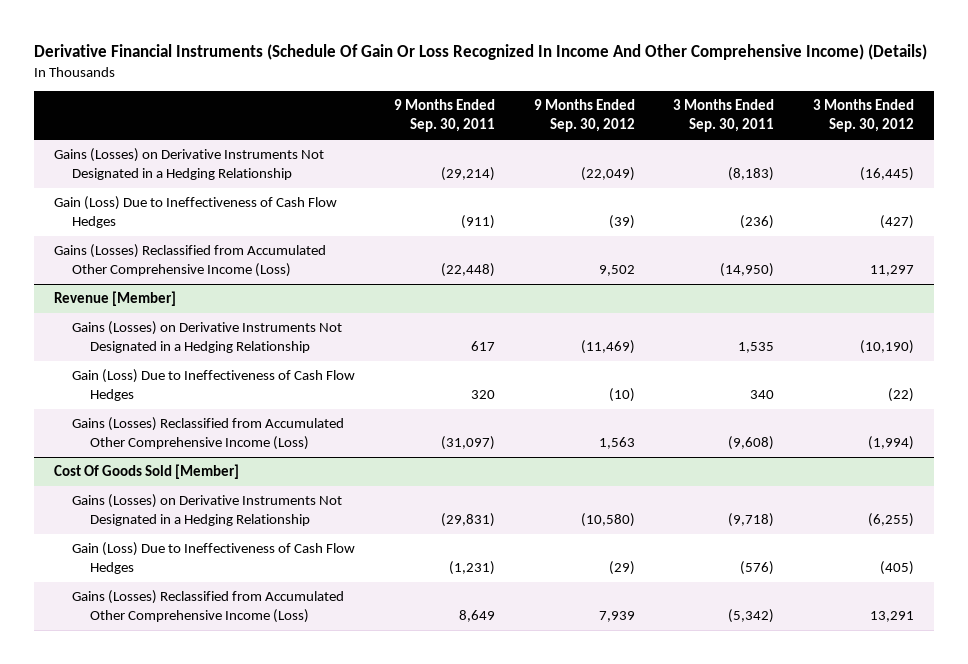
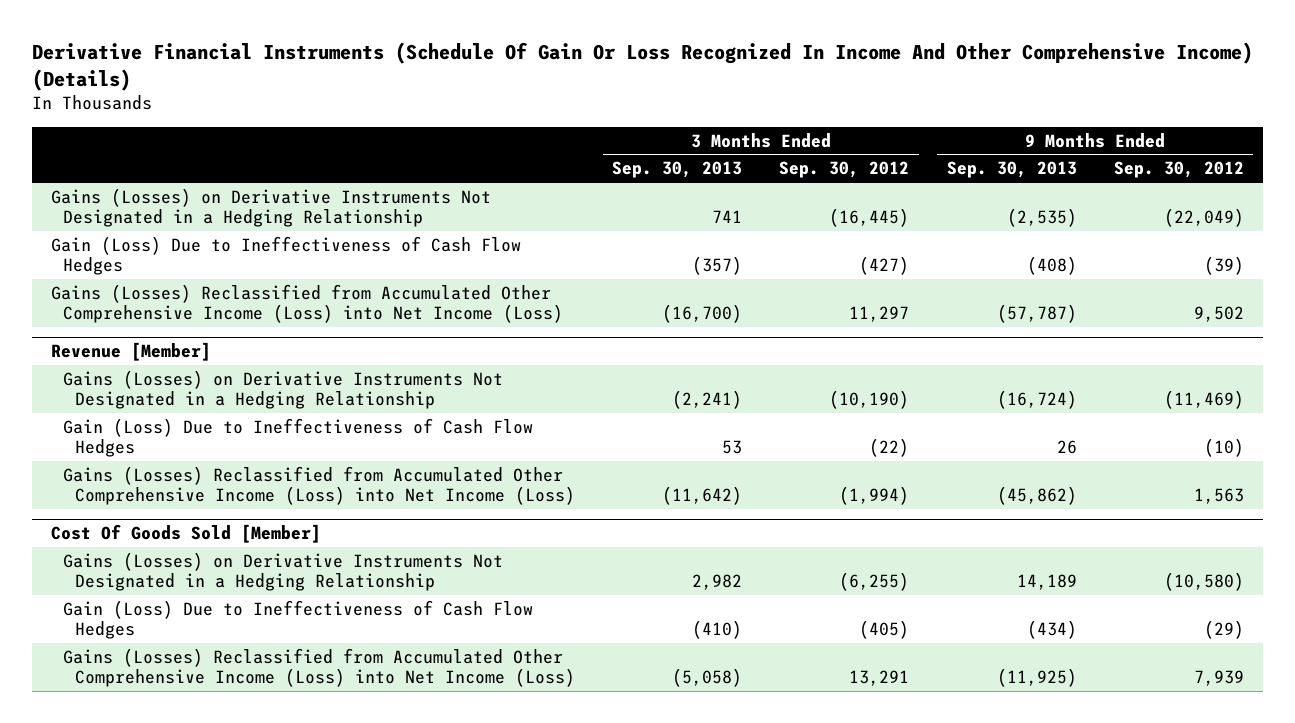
- | 9 Months Ended Sep. 30, 2011 | 9 Months Ended Sep. 30, 2012 | 3 Months Ended Sep. 30, 2011 | 3 Months Ended Sep. 30, 2012
+ | 3 Months Ended Sep. 30, 2013 | 3 Months Ended Sep. 30, 2012 | 9 Months Ended Sep. 30, 2013 | 9 Months Ended Sep. 30, 2012
- Gains (Losses) Reclassified from Accumulated Other Comprehensive Income (Loss) | (22,448) | 9,502 | (14,950) | 11,297
+ Gains (Losses) Reclassified from Accumulated Other Comprehensive Income (Loss) into Net Income (Loss) | (16,700) | 11,297 | (57,787) | 9,502
@ Revenue [Member]
- Gains (Losses) Reclassified from Accumulated Other Comprehensive Income (Loss) | (31,097) | 1,563 | (9,608) | (1,994)
+ Gains (Losses) Reclassified from Accumulated Other Comprehensive Income (Loss) into Net Income (Loss) | (11,642) | (1,994) | (45,862) | 1,563
@ Cost Of Goods Sold [Member]
- Gains (Losses) Reclassified from Accumulated Other Comprehensive Income (Loss) | 8,649 | 7,939 | (5,342) | 13,291
+ Gains (Losses) Reclassified from Accumulated Other Comprehensive Income (Loss) into Net Income (Loss) | (5,058) | 13,291 | (11,925) | 7,939

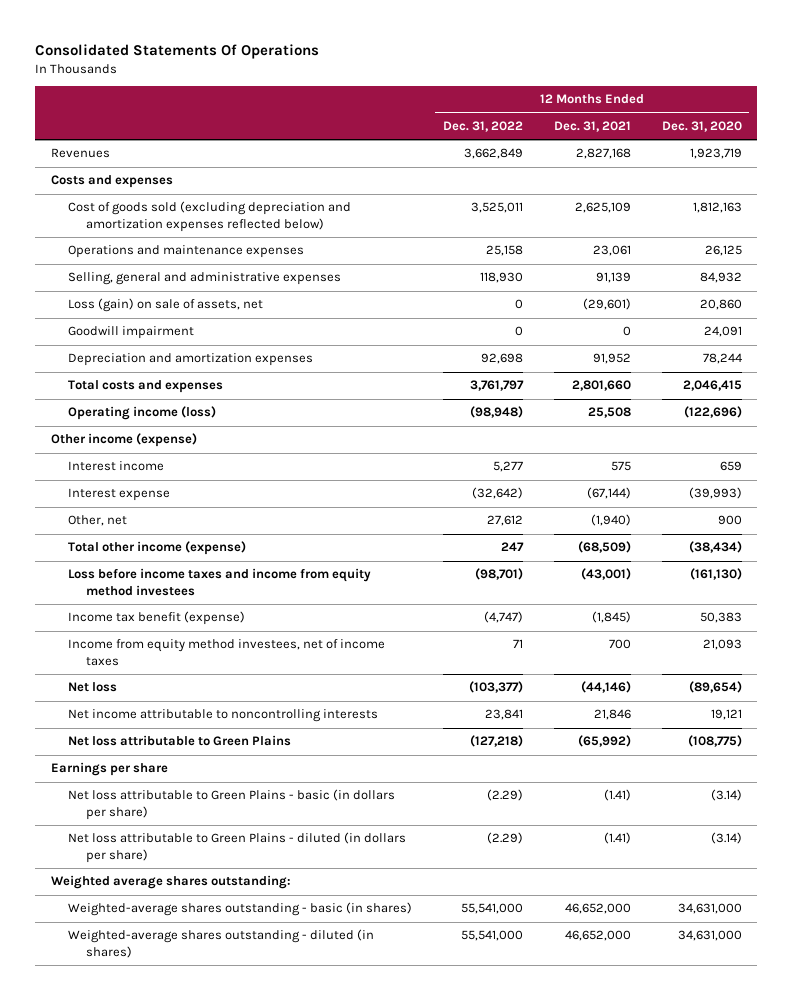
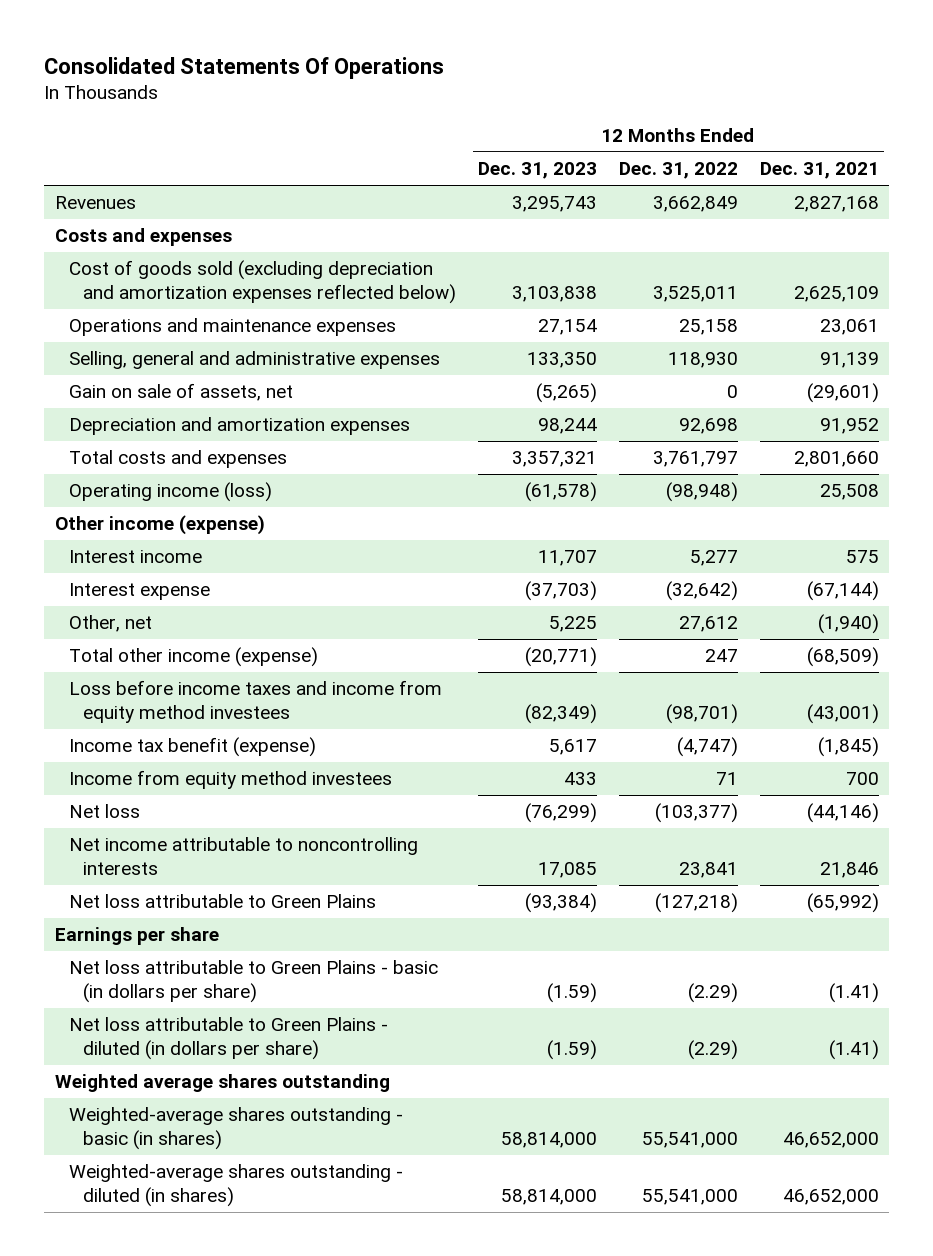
- | 12 Months Ended Dec. 31, 2022 | 12 Months Ended Dec. 31, 2021 | 12 Months Ended Dec. 31, 2020
+ | 12 Months Ended Dec. 31, 2023 | 12 Months Ended Dec. 31, 2022 | 12 Months Ended Dec. 31, 2021
- Loss (gain) on sale of assets, net | 0 | (29,601) | 20,860
- Goodwill impairment | 0 | 0 | 24,091
+ Gain on sale of assets, net | (5,265) | 0 | (29,601)
- Income from equity method investees, net of income taxes | 71 | 700 | 21,093
+ Income from equity method investees | 433 | 71 | 700
- Weighted average shares outstanding:
+ Weighted average shares outstanding

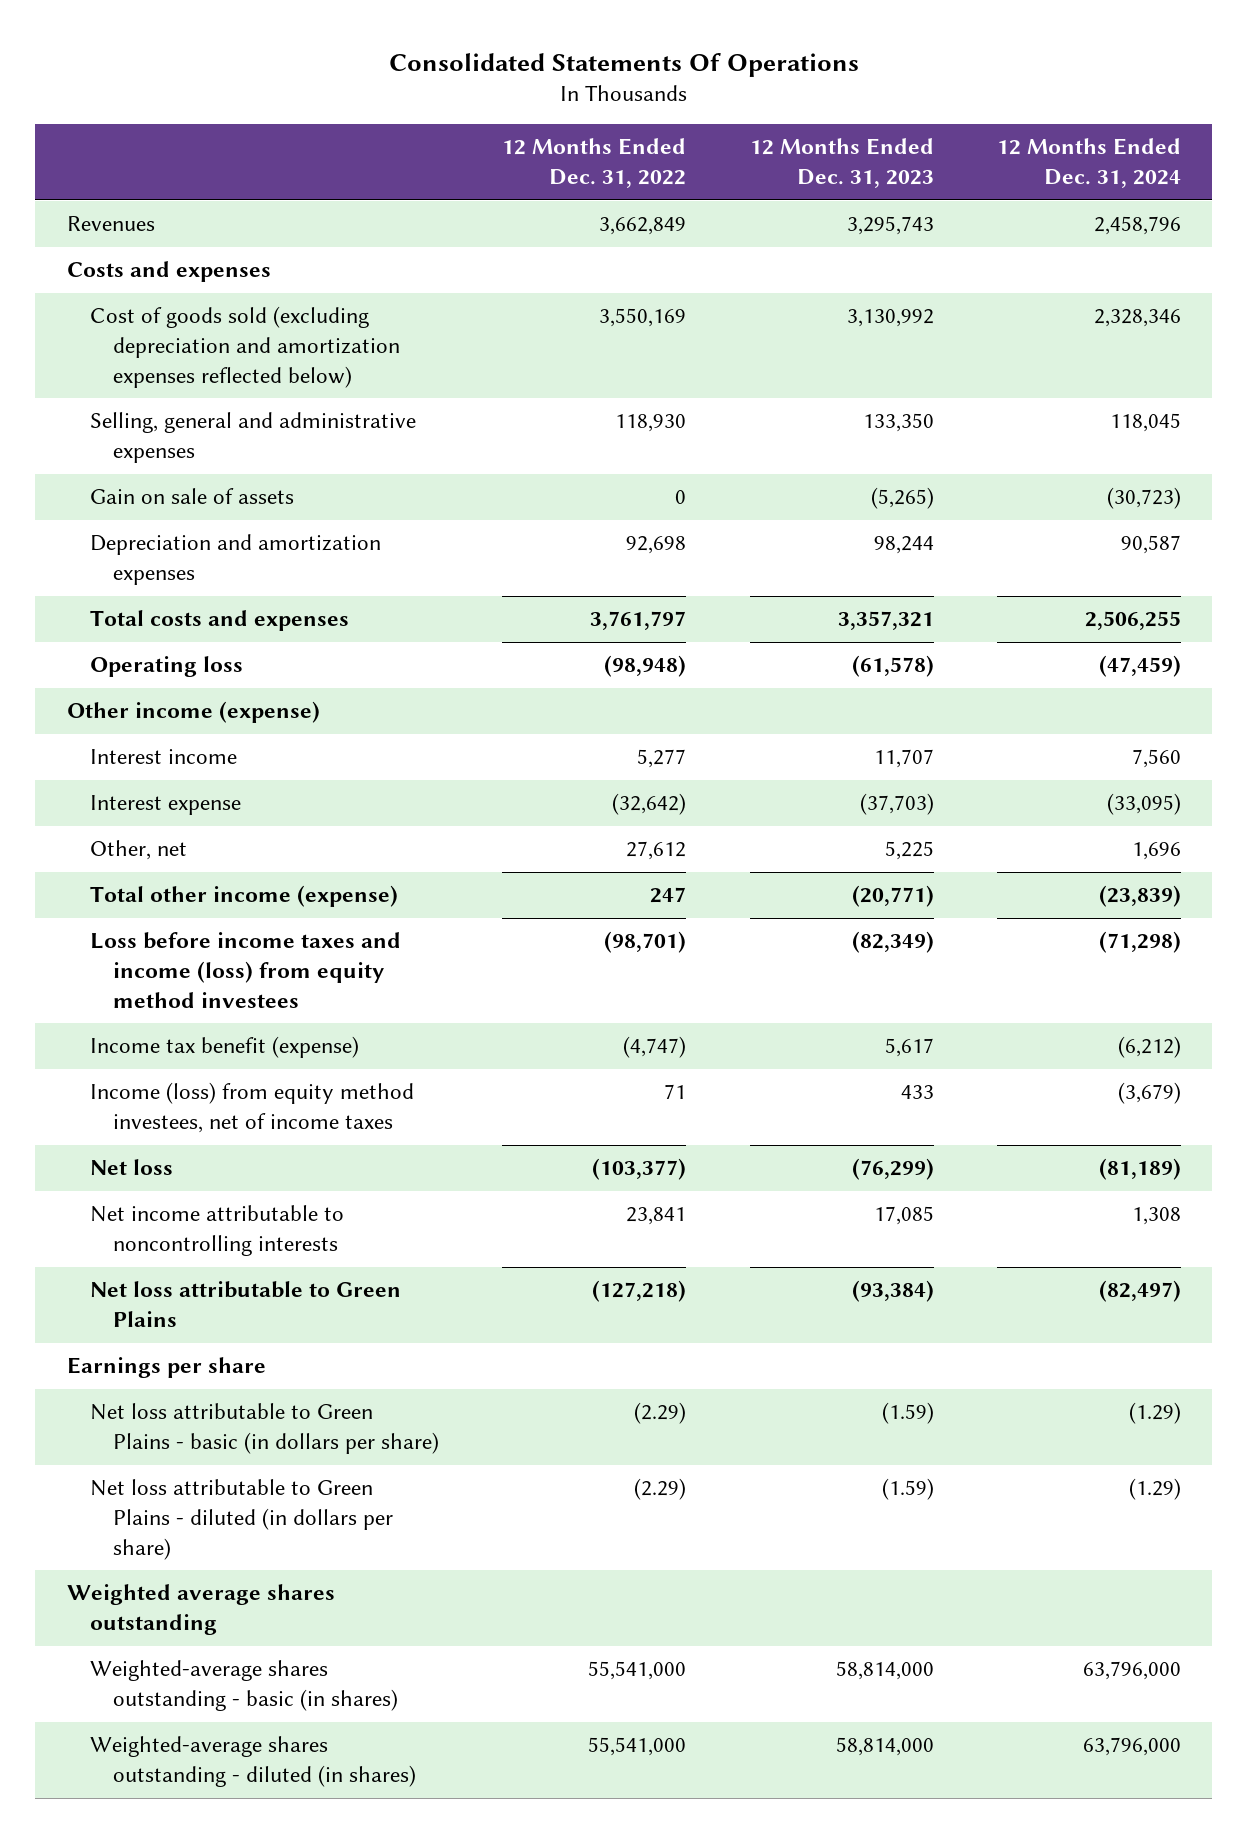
- | 12 Months Ended Dec. 31, 2023 | 12 Months Ended Dec. 31, 2022 | 12 Months Ended Dec. 31, 2021
+ | 12 Months Ended Dec. 31, 2022 | 12 Months Ended Dec. 31, 2023 | 12 Months Ended Dec. 31, 2024
- Cost of goods sold (excluding depreciation and amortization expenses reflected below) | 3,103,838 | 3,525,011 | 2,625,109
- Operations and maintenance expenses | 27,154 | 25,158 | 23,061
+ Cost of goods sold (excluding depreciation and amortization expenses reflected below) | 3,550,169 | 3,130,992 | 2,328,346
- Gain on sale of assets, net | (5,265) | 0 | (29,601)
+ Gain on sale of assets | 0 | (5,265) | (30,723)
- Operating income (loss) | (61,578) | (98,948) | 25,508
+ Operating loss | (98,948) | (61,578) | (47,459)
- Loss before income taxes and income from equity method investees | (82,349) | (98,701) | (43,001)
+ Loss before income taxes and income (loss) from equity method investees | (98,701) | (82,349) | (71,298)
- Income from equity method investees | 433 | 71 | 700
+ Income (loss) from equity method investees, net of income taxes | 71 | 433 | (3,679)

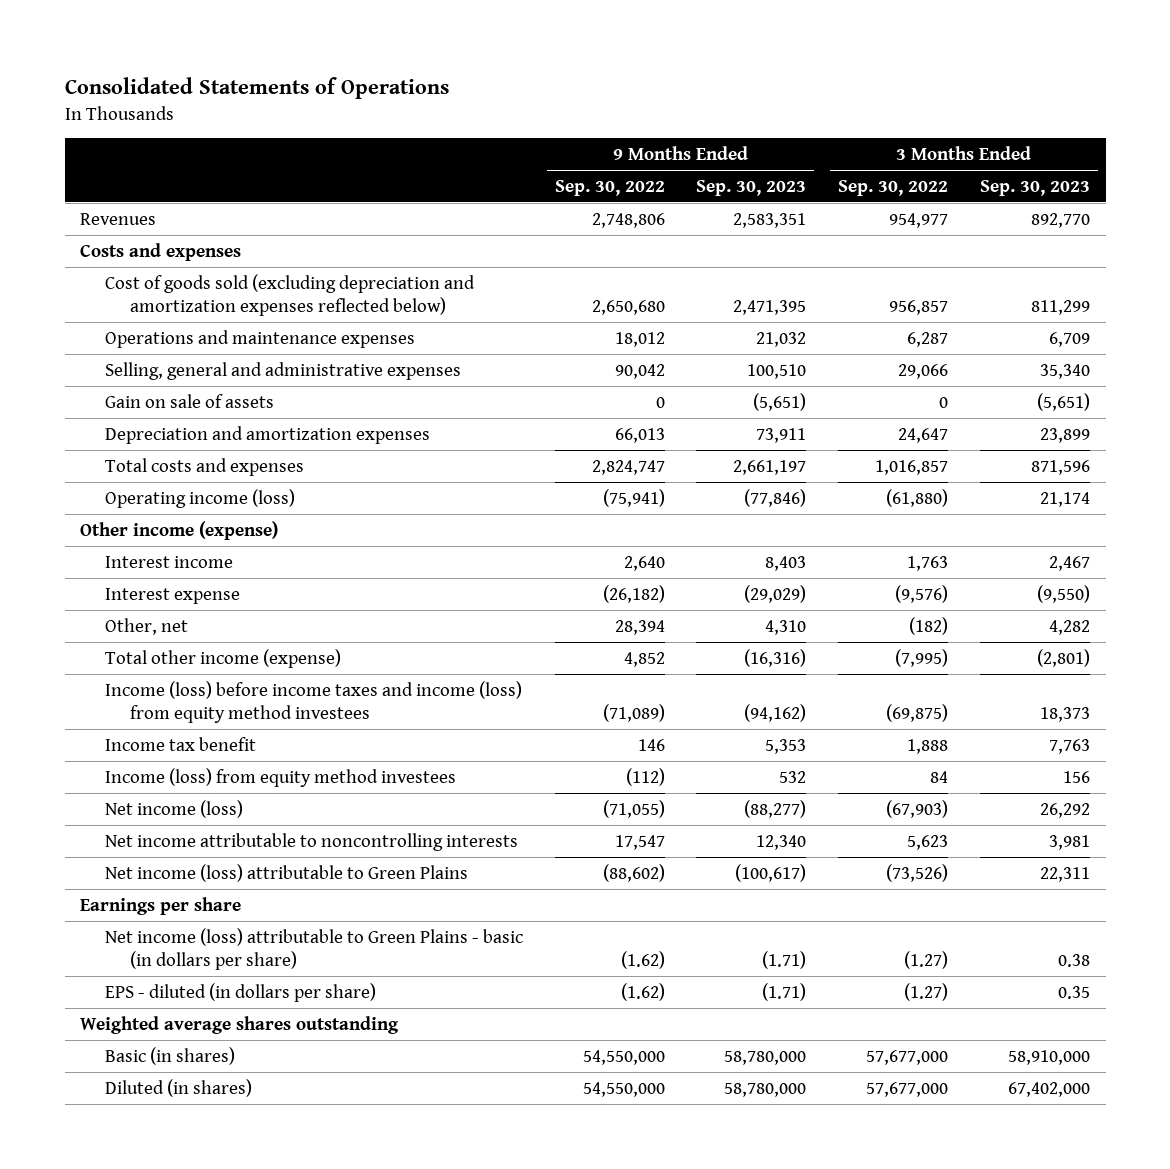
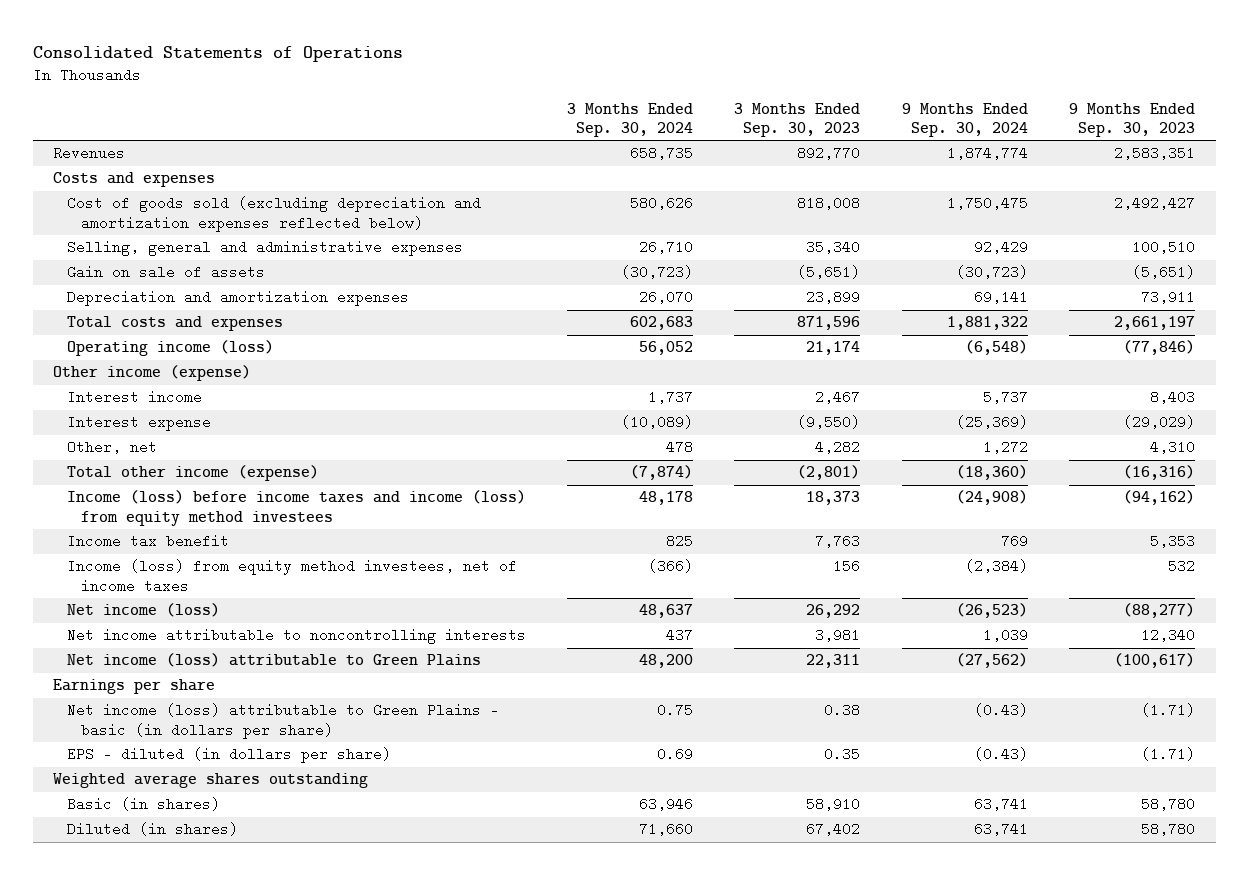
- | 9 Months Ended Sep. 30, 2022 | 9 Months Ended Sep. 30, 2023 | 3 Months Ended Sep. 30, 2022 | 3 Months Ended Sep. 30, 2023
+ | 3 Months Ended Sep. 30, 2024 | 3 Months Ended Sep. 30, 2023 | 9 Months Ended Sep. 30, 2024 | 9 Months Ended Sep. 30, 2023
- Cost of goods sold (excluding depreciation and amortization expenses reflected below) | 2,650,680 | 2,471,395 | 956,857 | 811,299
- Operations and maintenance expenses | 18,012 | 21,032 | 6,287 | 6,709
+ Cost of goods sold (excluding depreciation and amortization expenses reflected below) | 580,626 | 818,008 | 1,750,475 | 2,492,427
- Income (loss) from equity method investees | (112) | 532 | 84 | 156
+ Income (loss) from equity method investees, net of income taxes | (366) | 156 | (2,384) | 532
- Basic (in shares) | 54,550,000 | 58,780,000 | 57,677,000 | 58,910,000
- Diluted (in shares) | 54,550,000 | 58,780,000 | 57,677,000 | 67,402,000
+ Basic (in shares) | 63,946 | 58,910 | 63,741 | 58,780
+ Diluted (in shares) | 71,660 | 67,402 | 63,741 | 58,780

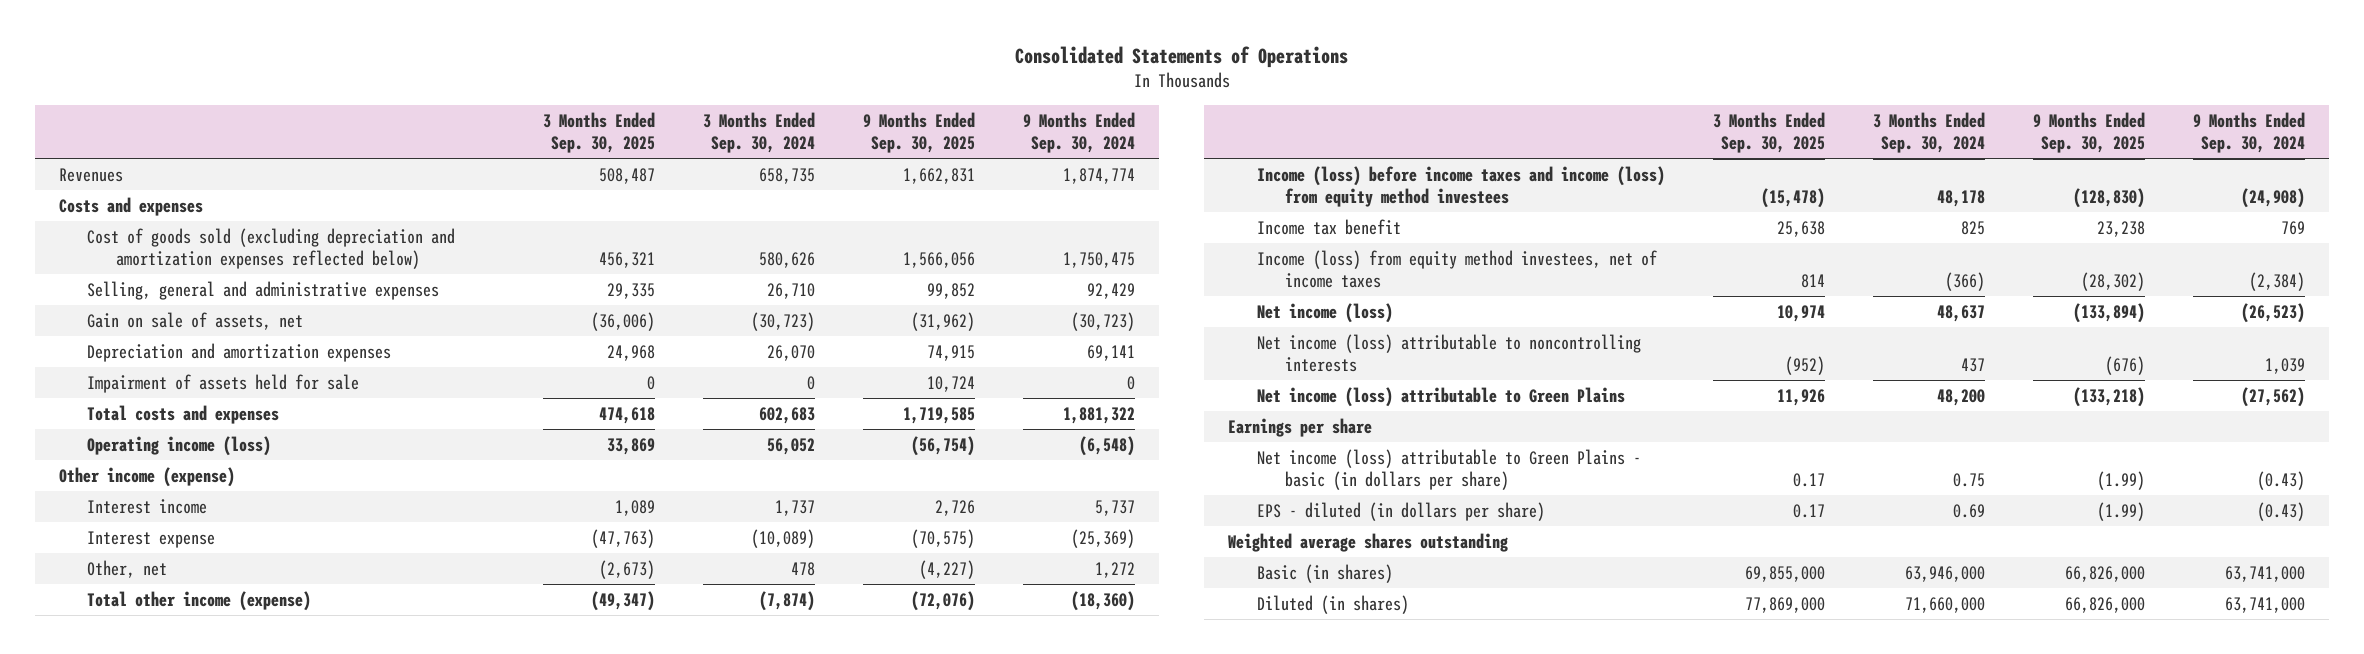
- | 3 Months Ended Sep. 30, 2024 | 3 Months Ended Sep. 30, 2023 | 9 Months Ended Sep. 30, 2024 | 9 Months Ended Sep. 30, 2023
+ | 3 Months Ended Sep. 30, 2025 | 3 Months Ended Sep. 30, 2024 | 9 Months Ended Sep. 30, 2025 | 9 Months Ended Sep. 30, 2024
- Gain on sale of assets | (30,723) | (5,651) | (30,723) | (5,651)
+ Gain on sale of assets, net | (36,006) | (30,723) | (31,962) | (30,723)
+ Impairment of assets held for sale | 0 | 0 | 10,724 | 0
- Net income attributable to noncontrolling interests | 437 | 3,981 | 1,039 | 12,340
+ Net income (loss) attributable to noncontrolling interests | (952) | 437 | (676) | 1,039
- Basic (in shares) | 63,946 | 58,910 | 63,741 | 58,780
- Diluted (in shares) | 71,660 | 67,402 | 63,741 | 58,780
+ Basic (in shares) | 69,855,000 | 63,946,000 | 66,826,000 | 63,741,000
+ Diluted (in shares) | 77,869,000 | 71,660,000 | 66,826,000 | 63,741,000

